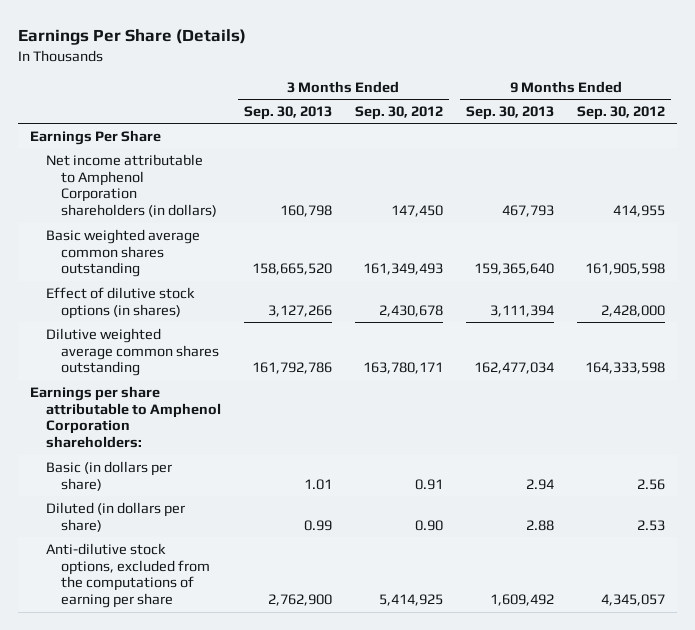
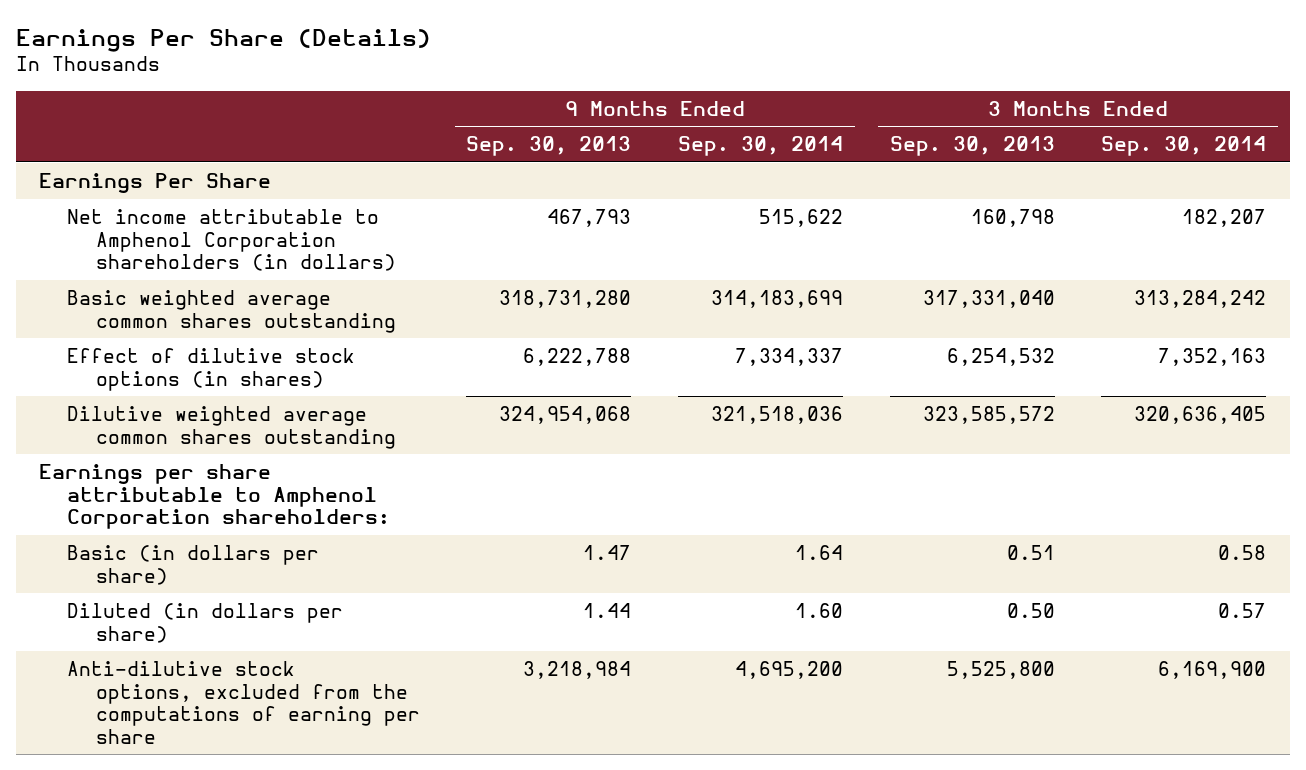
- | 3 Months Ended Sep. 30, 2013 | 3 Months Ended Sep. 30, 2012 | 9 Months Ended Sep. 30, 2013 | 9 Months Ended Sep. 30, 2012
+ | 9 Months Ended Sep. 30, 2013 | 9 Months Ended Sep. 30, 2014 | 3 Months Ended Sep. 30, 2013 | 3 Months Ended Sep. 30, 2014
- Basic weighted average common shares outstanding | 158,665,520 | 161,349,493 | 159,365,640 | 161,905,598
- Effect of dilutive stock options (in shares) | 3,127,266 | 2,430,678 | 3,111,394 | 2,428,000
- Dilutive weighted average common shares outstanding | 161,792,786 | 163,780,171 | 162,477,034 | 164,333,598
+ Basic weighted average common shares outstanding | 318,731,280 | 314,183,699 | 317,331,040 | 313,284,242
+ Effect of dilutive stock options (in shares) | 6,222,788 | 7,334,337 | 6,254,532 | 7,352,163
+ Dilutive weighted average common shares outstanding | 324,954,068 | 321,518,036 | 323,585,572 | 320,636,405
- Basic (in dollars per share) | 1.01 | 0.91 | 2.94 | 2.56
- Diluted (in dollars per share) | 0.99 | 0.90 | 2.88 | 2.53
- Anti-dilutive stock options, excluded from the computations of earning per share | 2,762,900 | 5,414,925 | 1,609,492 | 4,345,057
+ Basic (in dollars per share) | 1.47 | 1.64 | 0.51 | 0.58
+ Diluted (in dollars per share) | 1.44 | 1.60 | 0.50 | 0.57
+ Anti-dilutive stock options, excluded from the computations of earning per share | 3,218,984 | 4,695,200 | 5,525,800 | 6,169,900

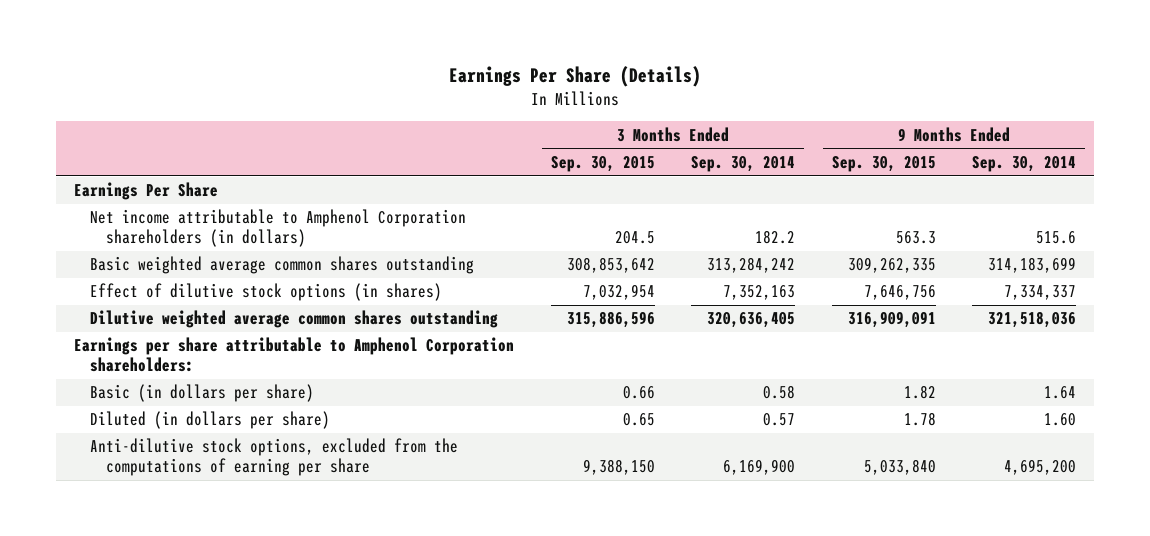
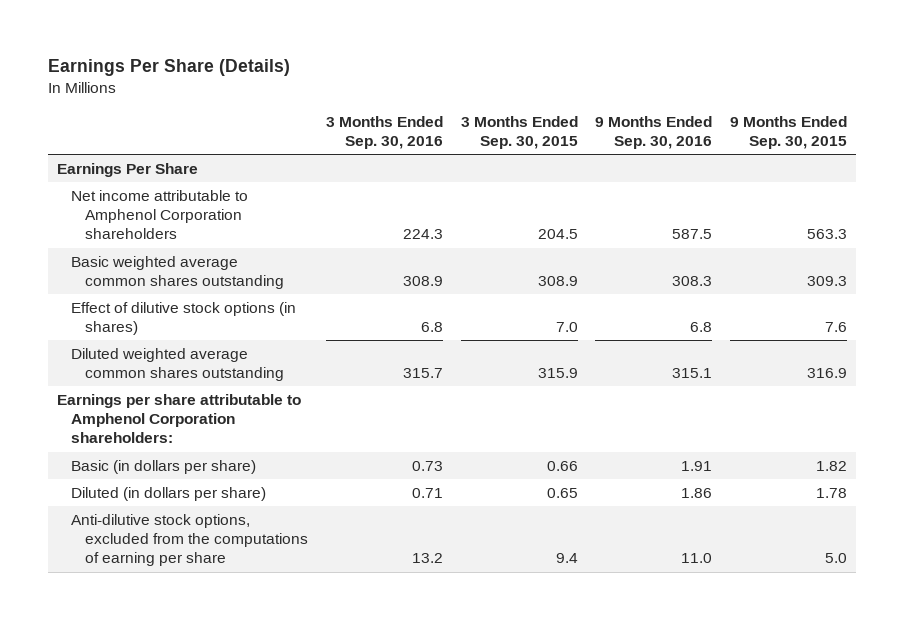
- | 3 Months Ended Sep. 30, 2015 | 3 Months Ended Sep. 30, 2014 | 9 Months Ended Sep. 30, 2015 | 9 Months Ended Sep. 30, 2014
+ | 3 Months Ended Sep. 30, 2016 | 3 Months Ended Sep. 30, 2015 | 9 Months Ended Sep. 30, 2016 | 9 Months Ended Sep. 30, 2015
- Net income attributable to Amphenol Corporation shareholders (in dollars) | 204.5 | 182.2 | 563.3 | 515.6
- Basic weighted average common shares outstanding | 308,853,642 | 313,284,242 | 309,262,335 | 314,183,699
- Effect of dilutive stock options (in shares) | 7,032,954 | 7,352,163 | 7,646,756 | 7,334,337
- Dilutive weighted average common shares outstanding | 315,886,596 | 320,636,405 | 316,909,091 | 321,518,036
+ Net income attributable to Amphenol Corporation shareholders | 224.3 | 204.5 | 587.5 | 563.3
+ Basic weighted average common shares outstanding | 308.9 | 308.9 | 308.3 | 309.3
+ Effect of dilutive stock options (in shares) | 6.8 | 7.0 | 6.8 | 7.6
+ Diluted weighted average common shares outstanding | 315.7 | 315.9 | 315.1 | 316.9
- Anti-dilutive stock options, excluded from the computations of earning per share | 9,388,150 | 6,169,900 | 5,033,840 | 4,695,200
+ Anti-dilutive stock options, excluded from the computations of earning per share | 13.2 | 9.4 | 11.0 | 5.0

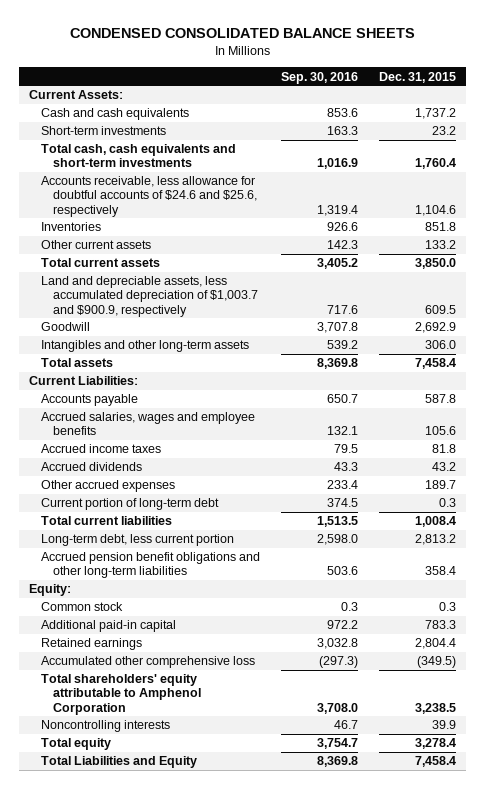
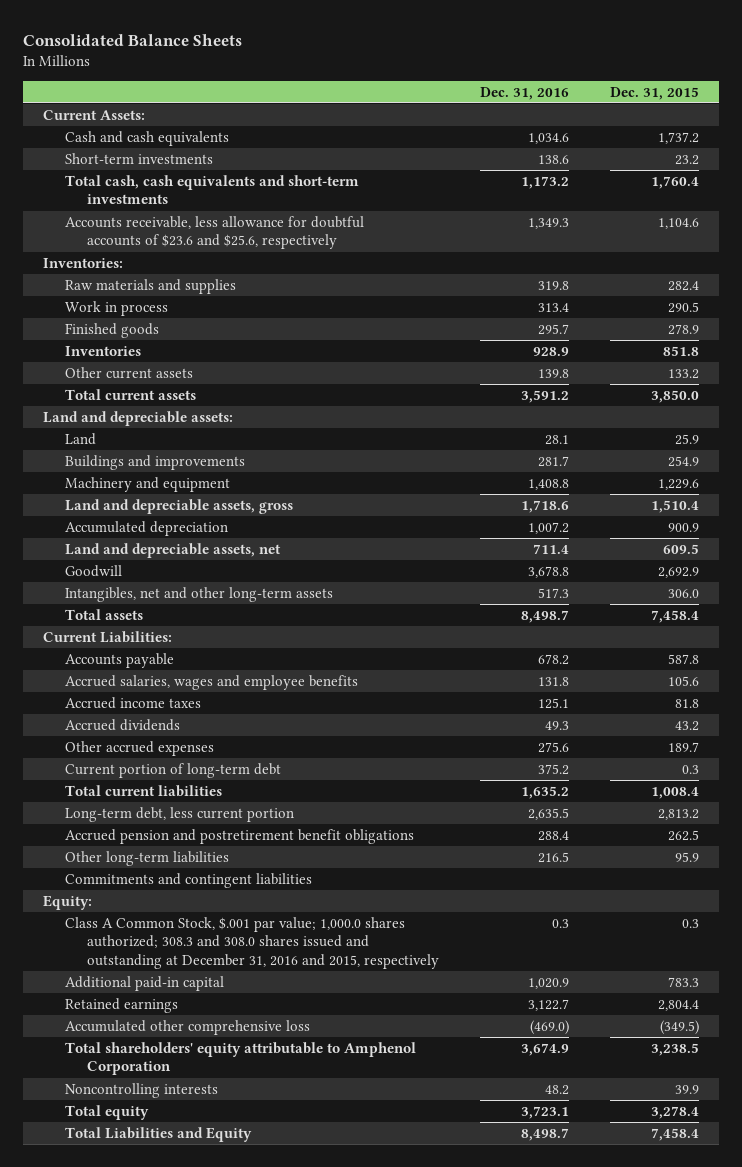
- CONDENSED CONSOLIDATED BALANCE SHEETS
+ Consolidated Balance Sheets
- | Sep. 30, 2016 | Dec. 31, 2015
+ | Dec. 31, 2016 | Dec. 31, 2015
- Accounts receivable, less allowance for doubtful accounts of $24.6 and $25.6, respectively | 1,319.4 | 1,104.6
+ Accounts receivable, less allowance for doubtful accounts of $23.6 and $25.6, respectively | 1,349.3 | 1,104.6
+ Inventories:
+ Raw materials and supplies | 319.8 | 282.4
+ Work in process | 313.4 | 290.5
+ Finished goods | 295.7 | 278.9
- Land and depreciable assets, less accumulated depreciation of $1,003.7 and $900.9, respectively | 717.6 | 609.5
+ Land and depreciable assets:
+ Land | 28.1 | 25.9
+ Buildings and improvements | 281.7 | 254.9
+ Machinery and equipment | 1,408.8 | 1,229.6
+ Land and depreciable assets, gross | 1,718.6 | 1,510.4
+ Accumulated depreciation | 1,007.2 | 900.9
+ Land and depreciable assets, net | 711.4 | 609.5
- Intangibles and other long-term assets | 539.2 | 306.0
+ Intangibles, net and other long-term assets | 517.3 | 306.0
- Accrued pension benefit obligations and other long-term liabilities | 503.6 | 358.4
+ Accrued pension and postretirement benefit obligations | 288.4 | 262.5
+ Other long-term liabilities | 216.5 | 95.9
+ Commitments and contingent liabilities
- Common stock | 0.3 | 0.3
+ Class A Common Stock, $.001 par value; 1,000.0 shares authorized; 308.3 and 308.0 shares issued and outstanding at December 31, 2016 and 2015, respectively | 0.3 | 0.3

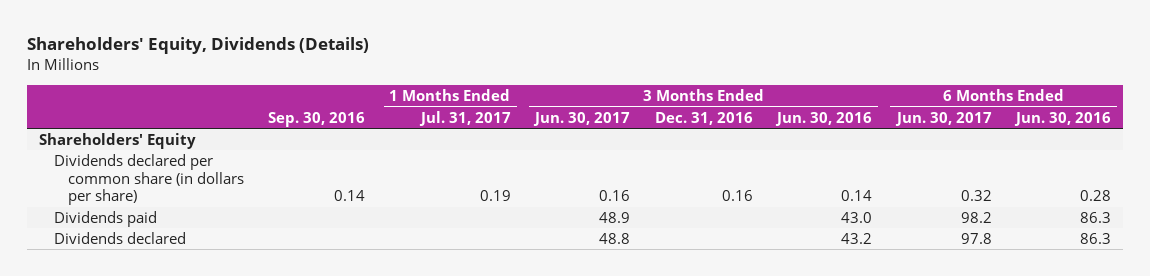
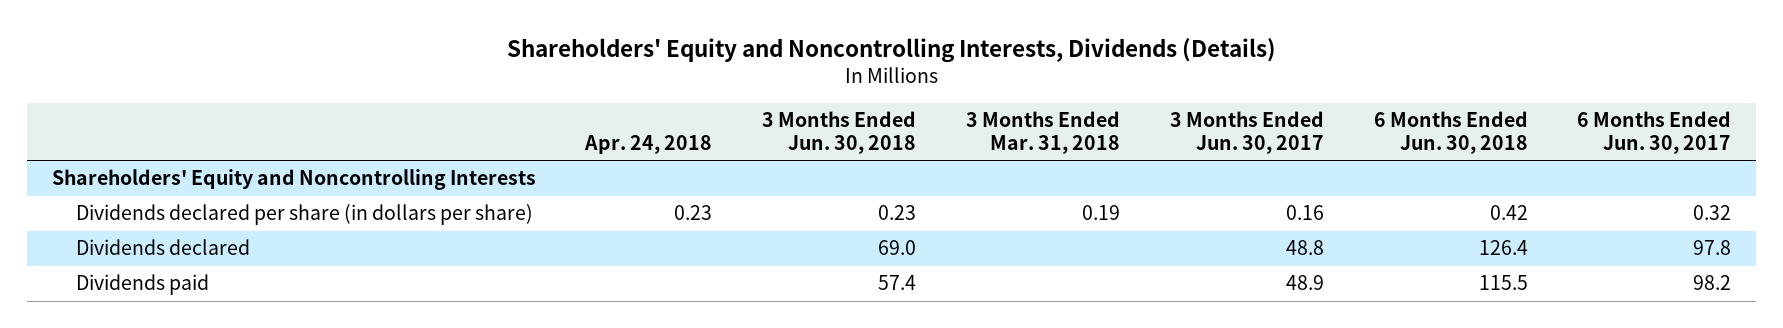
- Shareholders' Equity, Dividends (Details)
+ Shareholders' Equity and Noncontrolling Interests, Dividends (Details)
- | Sep. 30, 2016 | 1 Months Ended Jul. 31, 2017 | 3 Months Ended Jun. 30, 2017 | 3 Months Ended Dec. 31, 2016 | 3 Months Ended Jun. 30, 2016 | 6 Months Ended Jun. 30, 2017 | 6 Months Ended Jun. 30, 2016
+ | Apr. 24, 2018 | 3 Months Ended Jun. 30, 2018 | 3 Months Ended Mar. 31, 2018 | 3 Months Ended Jun. 30, 2017 | 6 Months Ended Jun. 30, 2018 | 6 Months Ended Jun. 30, 2017
- Shareholders' Equity
- Dividends declared per common share (in dollars per share) | 0.14 | 0.19 | 0.16 | 0.16 | 0.14 | 0.32 | 0.28
+ Shareholders' Equity and Noncontrolling Interests
+ Dividends declared per share (in dollars per share) | 0.23 | 0.23 | 0.19 | 0.16 | 0.42 | 0.32
moved down: Dividends paid | | 57.4 | | 48.9 | 115.5 | 98.2

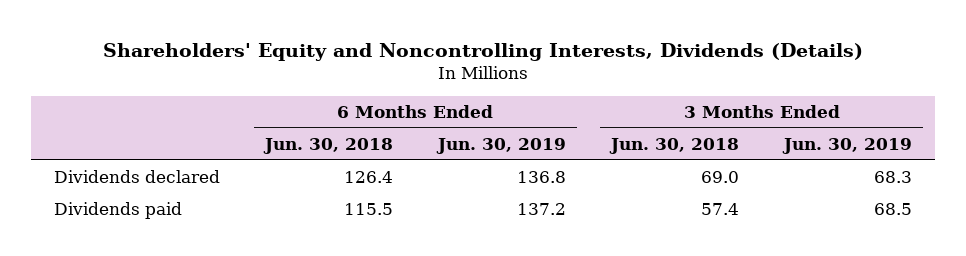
- | Apr. 24, 2018 | 3 Months Ended Jun. 30, 2018 | 3 Months Ended Mar. 31, 2018 | 3 Months Ended Jun. 30, 2017 | 6 Months Ended Jun. 30, 2018 | 6 Months Ended Jun. 30, 2017
+ | 6 Months Ended Jun. 30, 2018 | 6 Months Ended Jun. 30, 2019 | 3 Months Ended Jun. 30, 2018 | 3 Months Ended Jun. 30, 2019
- Shareholders' Equity and Noncontrolling Interests
- Dividends declared per share (in dollars per share) | 0.23 | 0.23 | 0.19 | 0.16 | 0.42 | 0.32

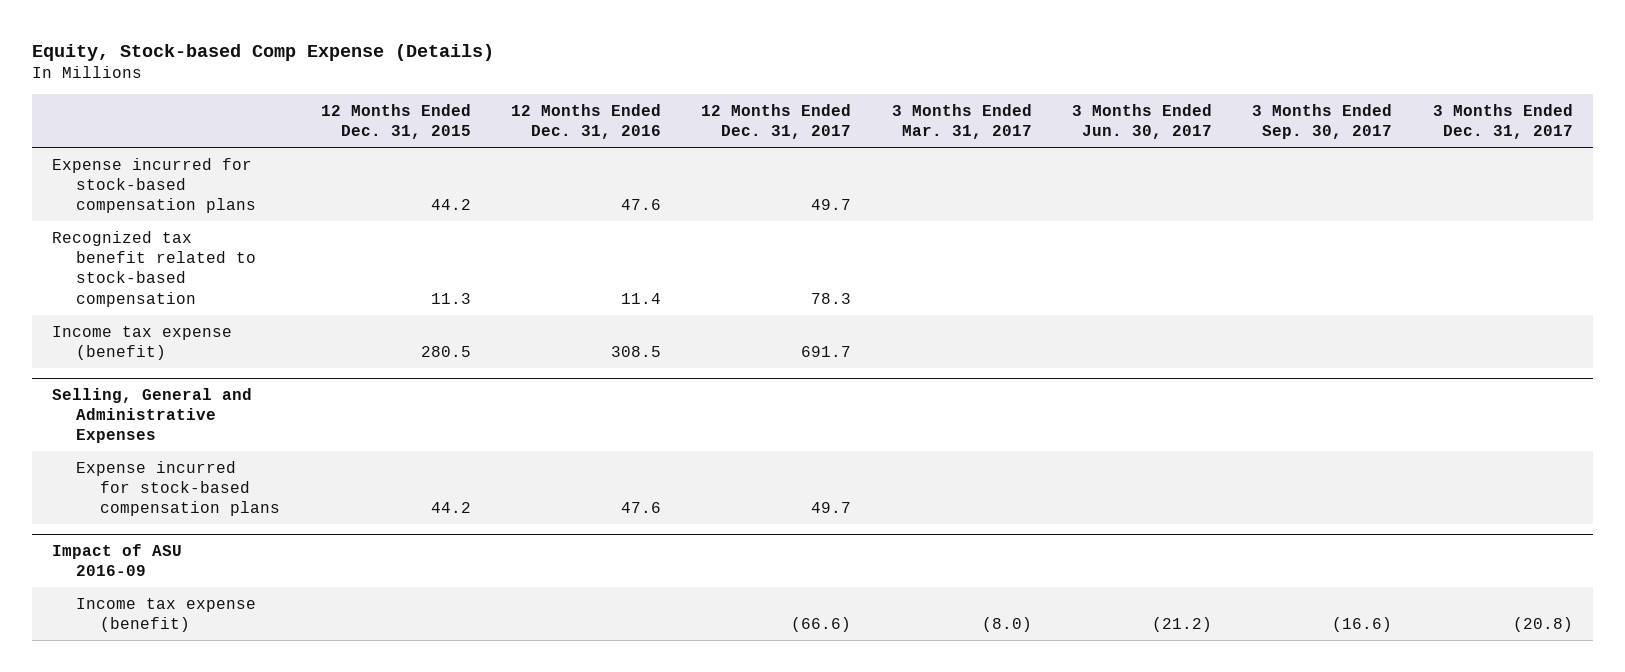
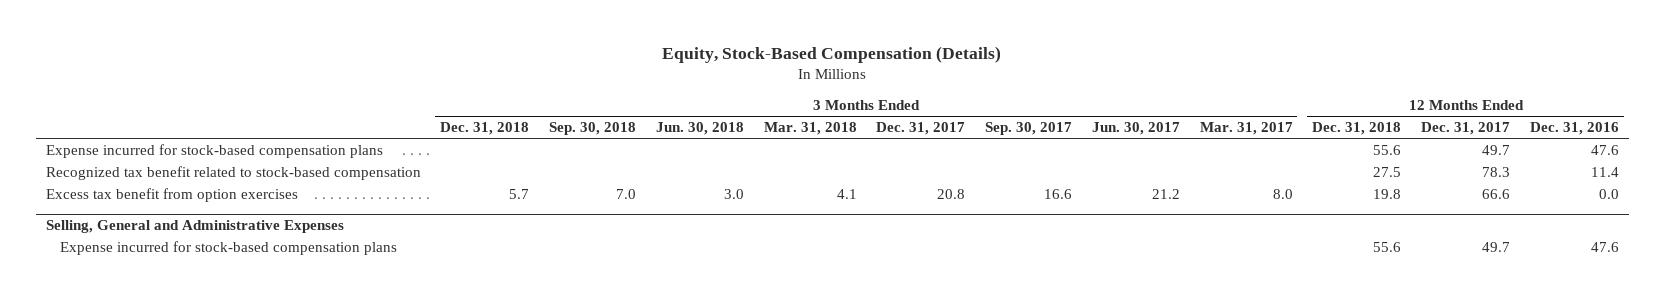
- Equity, Stock-based Comp Expense (Details)
+ Equity, Stock-Based Compensation (Details)
- | 12 Months Ended Dec. 31, 2015 | 12 Months Ended Dec. 31, 2016 | 12 Months Ended Dec. 31, 2017 | 3 Months Ended Mar. 31, 2017 | 3 Months Ended Jun. 30, 2017 | 3 Months Ended Sep. 30, 2017 | 3 Months Ended Dec. 31, 2017
+ | 3 Months Ended Dec. 31, 2018 | 3 Months Ended Sep. 30, 2018 | 3 Months Ended Jun. 30, 2018 | 3 Months Ended Mar. 31, 2018 | 3 Months Ended Dec. 31, 2017 | 3 Months Ended Sep. 30, 2017 | 3 Months Ended Jun. 30, 2017 | 3 Months Ended Mar. 31, 2017 | 12 Months Ended Dec. 31, 2018 | 12 Months Ended Dec. 31, 2017 | 12 Months Ended Dec. 31, 2016
- Income tax expense (benefit) | 280.5 | 308.5 | 691.7 | | | |
+ Excess tax benefit from option exercises | 5.7 | 7.0 | 3.0 | 4.1 | 20.8 | 16.6 | 21.2 | 8.0 | 19.8 | 66.6 | 0.0
- Impact of ASU 2016-09
- Income tax expense (benefit) | | | (66.6) | (8.0) | (21.2) | (16.6) | (20.8)

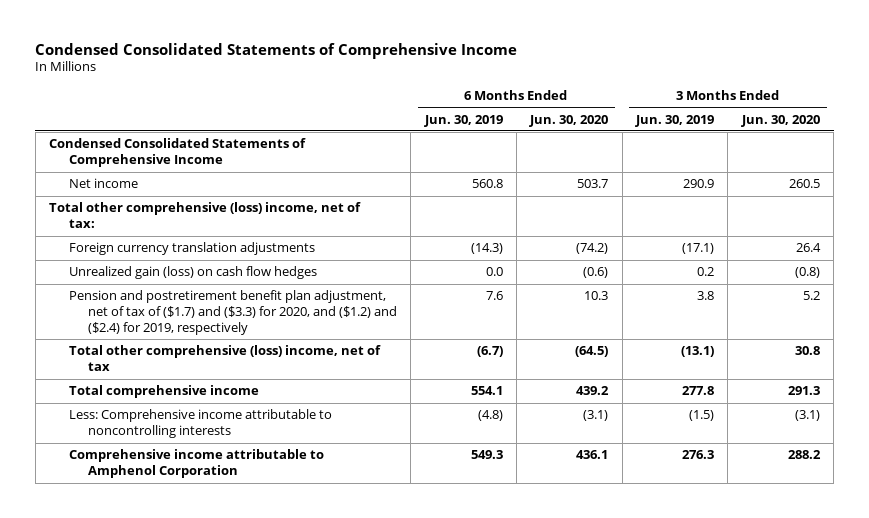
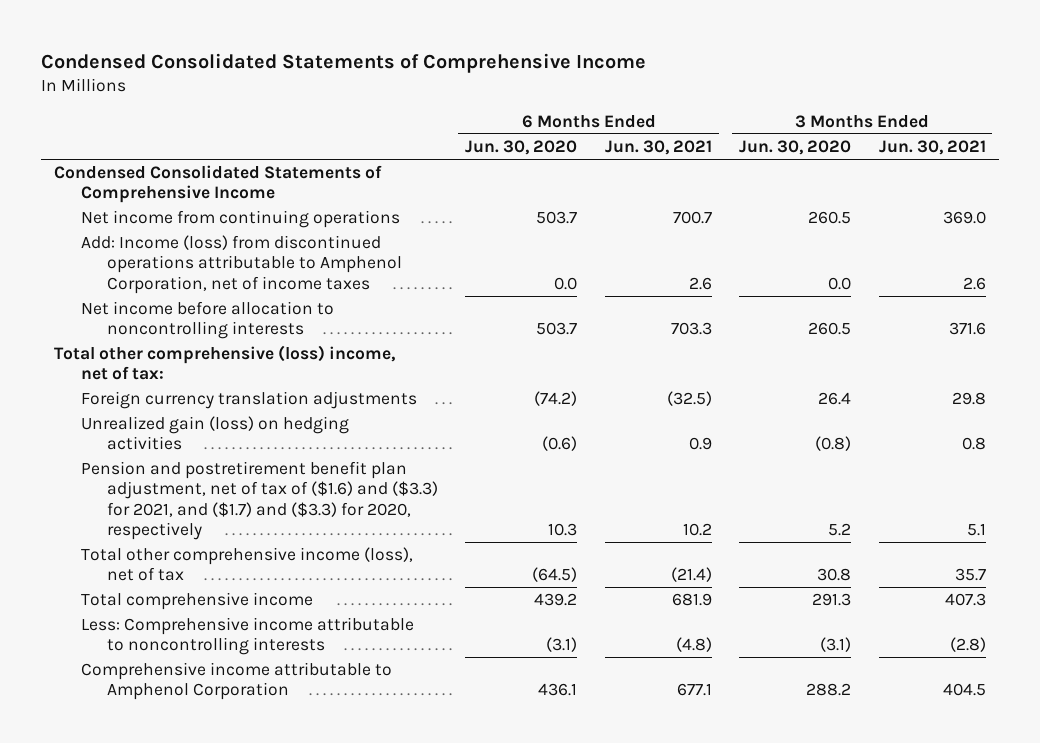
- | 6 Months Ended Jun. 30, 2019 | 6 Months Ended Jun. 30, 2020 | 3 Months Ended Jun. 30, 2019 | 3 Months Ended Jun. 30, 2020
+ | 6 Months Ended Jun. 30, 2020 | 6 Months Ended Jun. 30, 2021 | 3 Months Ended Jun. 30, 2020 | 3 Months Ended Jun. 30, 2021
- Net income | 560.8 | 503.7 | 290.9 | 260.5
+ Net income from continuing operations | 503.7 | 700.7 | 260.5 | 369.0
+ Add: Income (loss) from discontinued operations attributable to Amphenol Corporation, net of income taxes | 0.0 | 2.6 | 0.0 | 2.6
+ Net income before allocation to noncontrolling interests | 503.7 | 703.3 | 260.5 | 371.6
- Unrealized gain (loss) on cash flow hedges | 0.0 | (0.6) | 0.2 | (0.8)
- Pension and postretirement benefit plan adjustment, net of tax of ($1.7) and ($3.3) for 2020, and ($1.2) and ($2.4) for 2019, respectively | 7.6 | 10.3 | 3.8 | 5.2
- Total other comprehensive (loss) income, net of tax | (6.7) | (64.5) | (13.1) | 30.8
+ Unrealized gain (loss) on hedging activities | (0.6) | 0.9 | (0.8) | 0.8
+ Pension and postretirement benefit plan adjustment, net of tax of ($1.6) and ($3.3) for 2021, and ($1.7) and ($3.3) for 2020, respectively | 10.3 | 10.2 | 5.2 | 5.1
+ Total other comprehensive income (loss), net of tax | (64.5) | (21.4) | 30.8 | 35.7

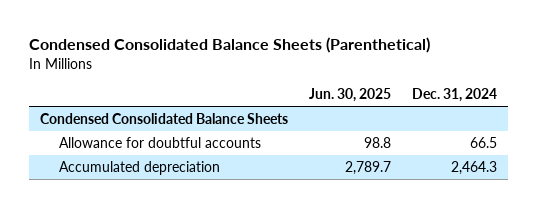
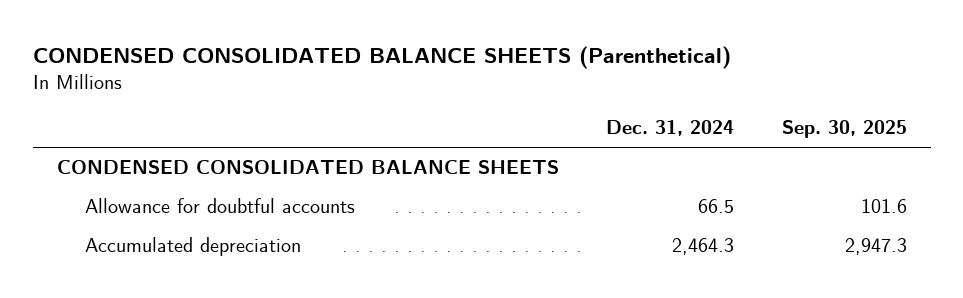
- Condensed Consolidated Balance Sheets (Parenthetical)
+ CONDENSED CONSOLIDATED BALANCE SHEETS (Parenthetical)
- | Jun. 30, 2025 | Dec. 31, 2024
+ | Dec. 31, 2024 | Sep. 30, 2025
- Condensed Consolidated Balance Sheets
+ CONDENSED CONSOLIDATED BALANCE SHEETS

